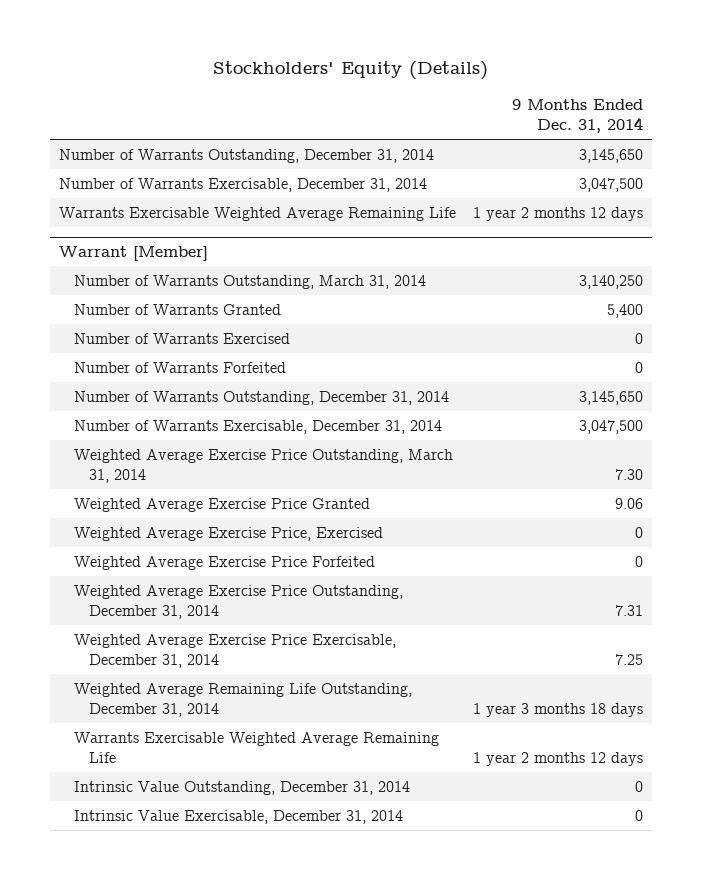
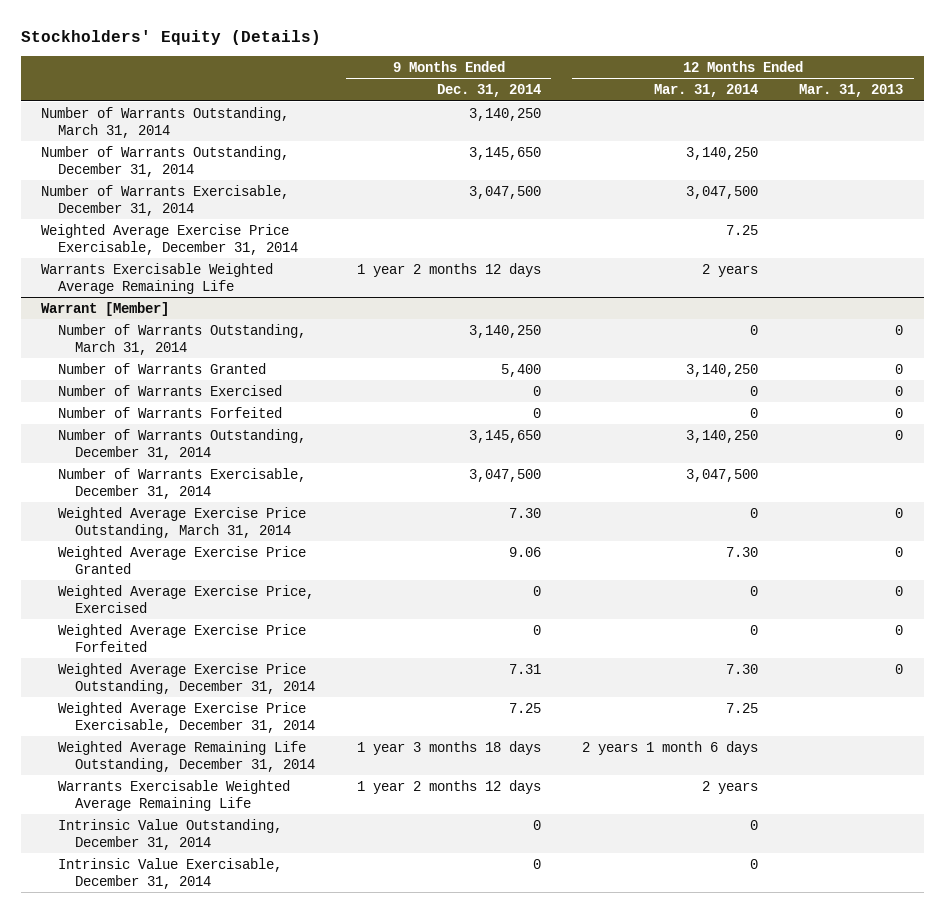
- | 9 Months Ended Dec. 31, 2014
+ | 9 Months Ended Dec. 31, 2014 | 12 Months Ended Mar. 31, 2014 | 12 Months Ended Mar. 31, 2013
+ Number of Warrants Outstanding, March 31, 2014 | 3,140,250 | |
+ Weighted Average Exercise Price Exercisable, December 31, 2014 | | 7.25 |

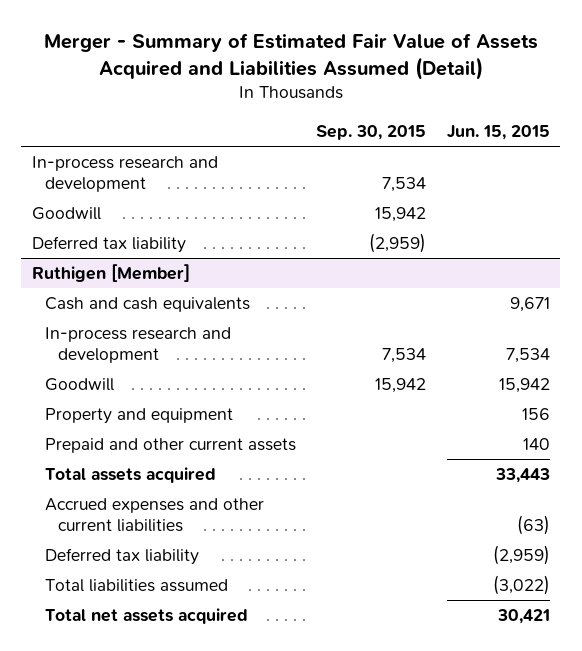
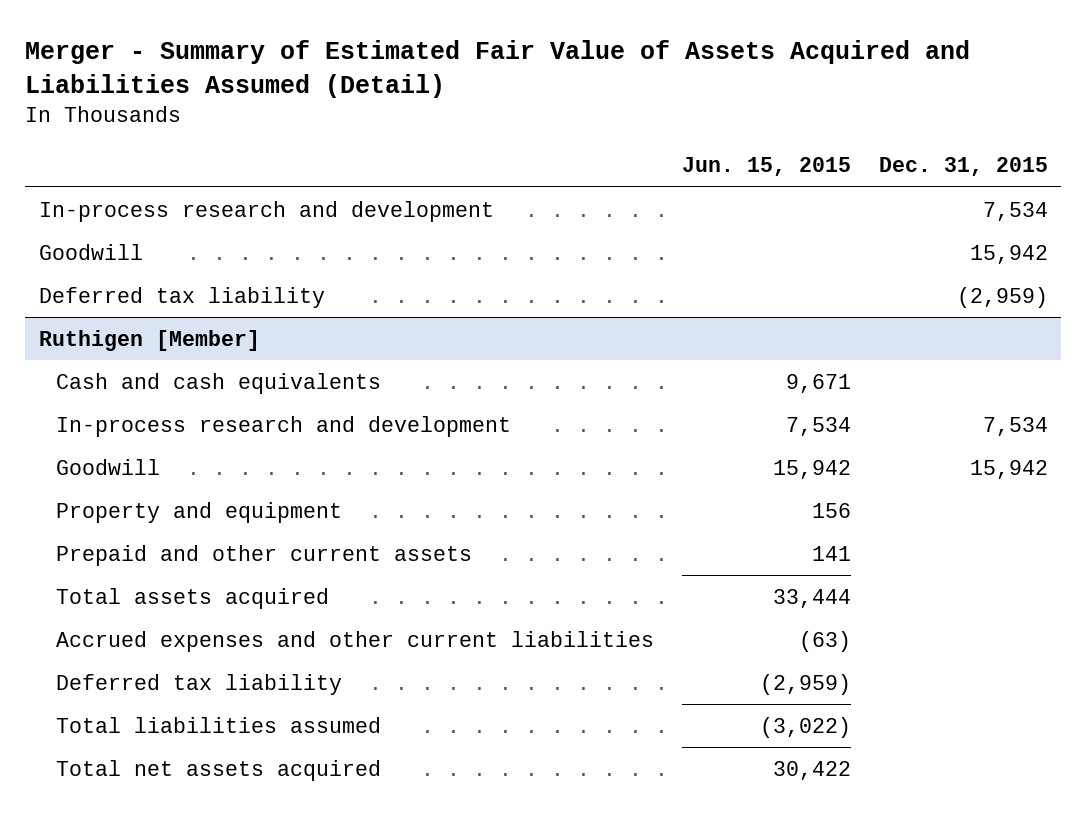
- | Sep. 30, 2015 | Jun. 15, 2015
+ | Jun. 15, 2015 | Dec. 31, 2015
@ Ruthigen [Member]
- Prepaid and other current assets | | 140
- Total assets acquired | | 33,443
+ Prepaid and other current assets | 141 |
+ Total assets acquired | 33,444 |
- Total net assets acquired | | 30,421
+ Total net assets acquired | 30,422 |

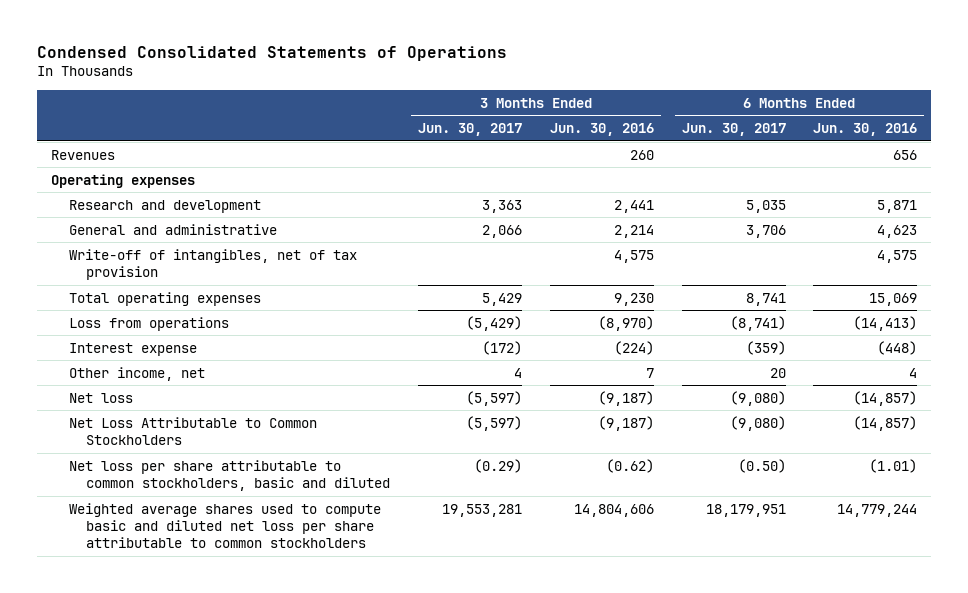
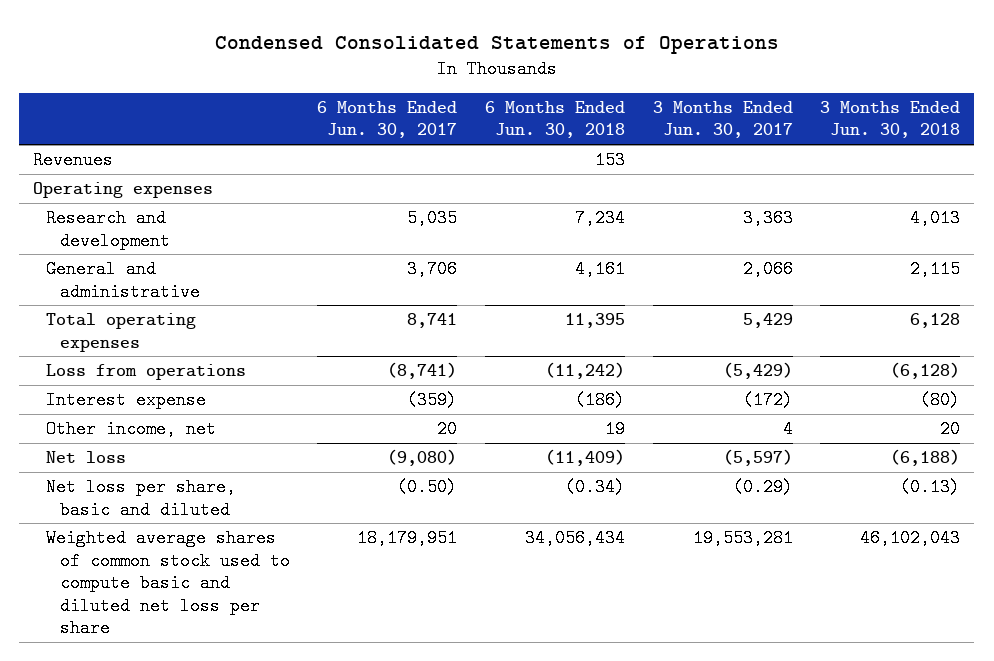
- | 3 Months Ended Jun. 30, 2017 | 3 Months Ended Jun. 30, 2016 | 6 Months Ended Jun. 30, 2017 | 6 Months Ended Jun. 30, 2016
+ | 6 Months Ended Jun. 30, 2017 | 6 Months Ended Jun. 30, 2018 | 3 Months Ended Jun. 30, 2017 | 3 Months Ended Jun. 30, 2018
- Write-off of intangibles, net of tax provision | | 4,575 | | 4,575
- Net Loss Attributable to Common Stockholders | (5,597) | (9,187) | (9,080) | (14,857)
- Net loss per share attributable to common stockholders, basic and diluted | (0.29) | (0.62) | (0.50) | (1.01)
- Weighted average shares used to compute basic and diluted net loss per share attributable to common stockholders | 19,553,281 | 14,804,606 | 18,179,951 | 14,779,244
+ Net loss per share, basic and diluted | (0.50) | (0.34) | (0.29) | (0.13)
+ Weighted average shares of common stock used to compute basic and diluted net loss per share | 18,179,951 | 34,056,434 | 19,553,281 | 46,102,043

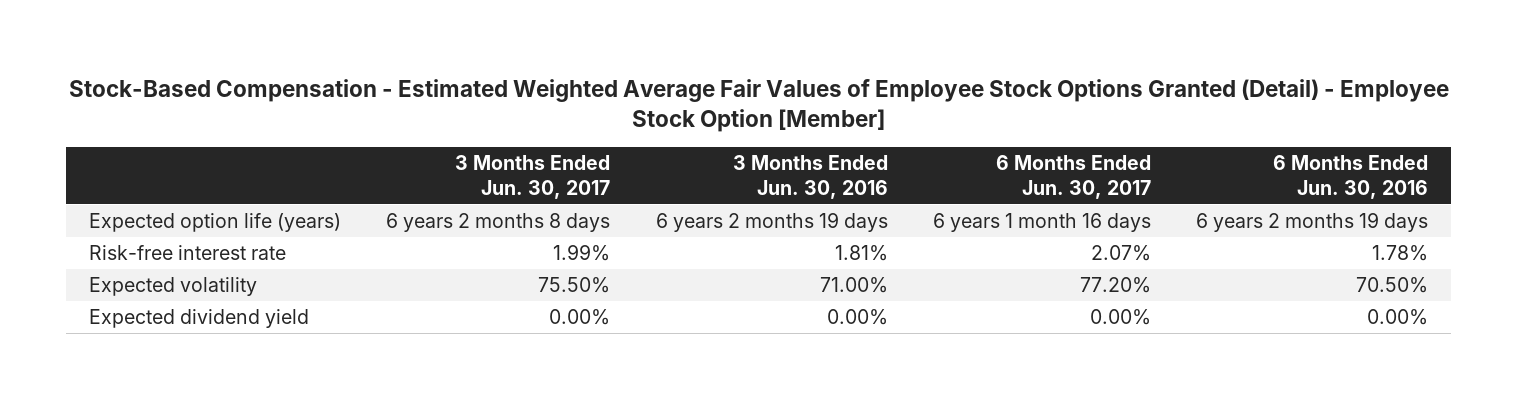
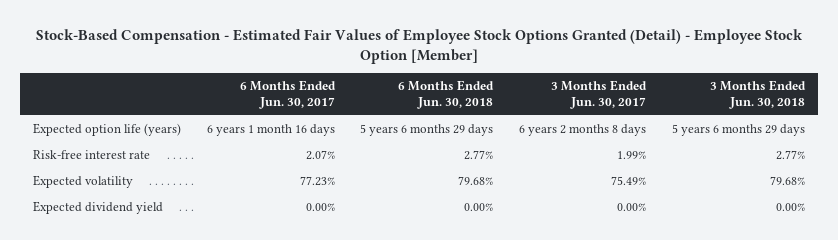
- Stock-Based Compensation - Estimated Weighted Average Fair Values of Employee Stock Options Granted (Detail) - Employee Stock Option [Member]
+ Stock-Based Compensation - Estimated Fair Values of Employee Stock Options Granted (Detail) - Employee Stock Option [Member]
- | 3 Months Ended Jun. 30, 2017 | 3 Months Ended Jun. 30, 2016 | 6 Months Ended Jun. 30, 2017 | 6 Months Ended Jun. 30, 2016
+ | 6 Months Ended Jun. 30, 2017 | 6 Months Ended Jun. 30, 2018 | 3 Months Ended Jun. 30, 2017 | 3 Months Ended Jun. 30, 2018
- Expected volatility | 75.50% | 71.00% | 77.20% | 70.50%
+ Expected volatility | 77.23% | 79.68% | 75.49% | 79.68%

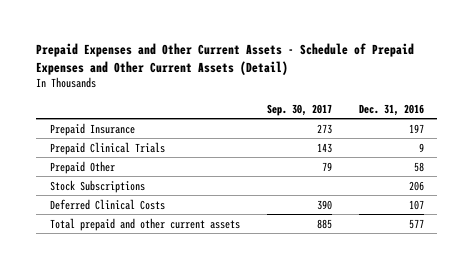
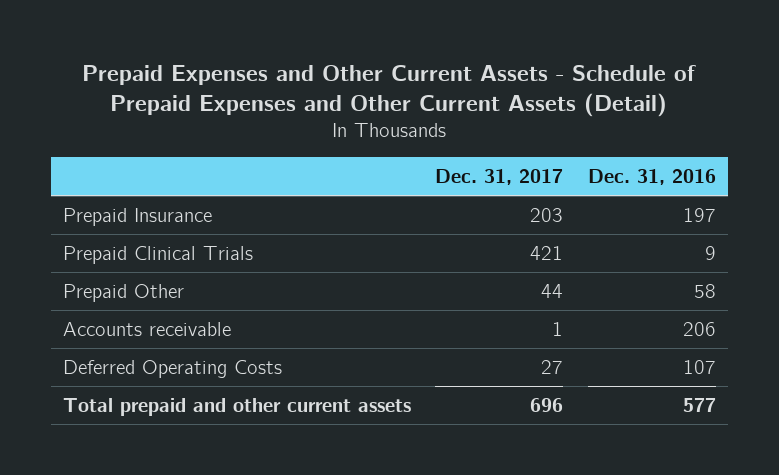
- | Sep. 30, 2017 | Dec. 31, 2016
+ | Dec. 31, 2017 | Dec. 31, 2016
- Stock Subscriptions | | 206
- Deferred Clinical Costs | 390 | 107
+ Accounts receivable | 1 | 206
+ Deferred Operating Costs | 27 | 107

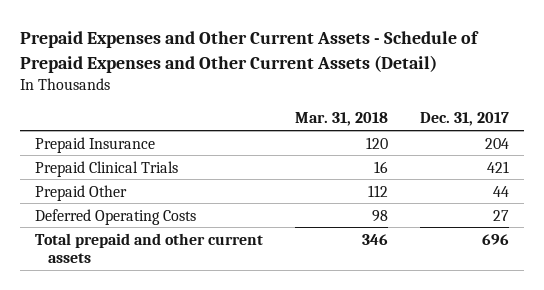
- | Dec. 31, 2017 | Dec. 31, 2016
+ | Mar. 31, 2018 | Dec. 31, 2017
- Prepaid Insurance | 203 | 197
+ Prepaid Insurance | 120 | 204
- Accounts receivable | 1 | 206

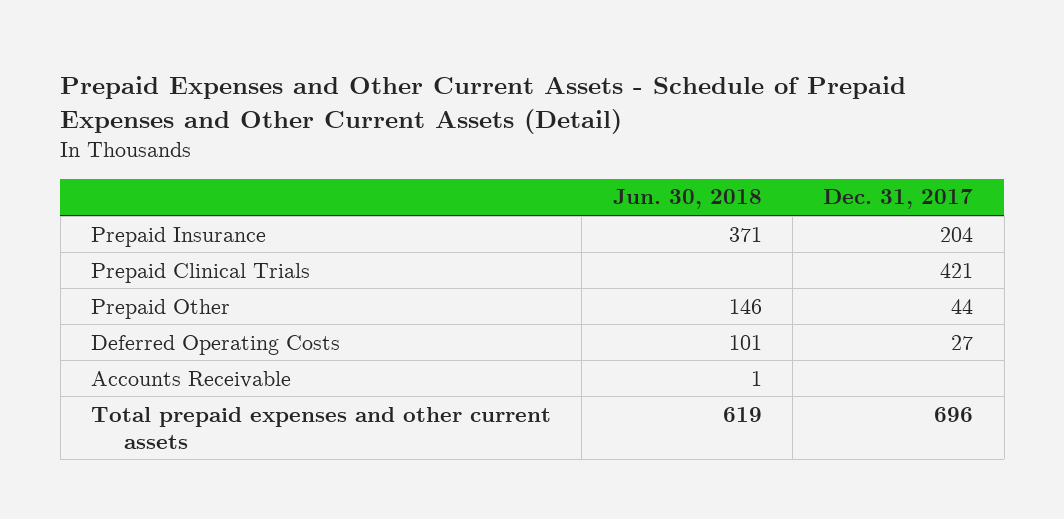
- | Mar. 31, 2018 | Dec. 31, 2017
+ | Jun. 30, 2018 | Dec. 31, 2017
- Total prepaid and other current assets | 346 | 696
+ Accounts Receivable | 1 |
+ Total prepaid expenses and other current assets | 619 | 696

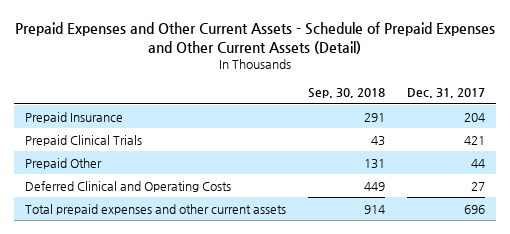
- | Jun. 30, 2018 | Dec. 31, 2017
+ | Sep. 30, 2018 | Dec. 31, 2017
- Deferred Operating Costs | 101 | 27
- Accounts Receivable | 1 |
+ Deferred Clinical and Operating Costs | 449 | 27

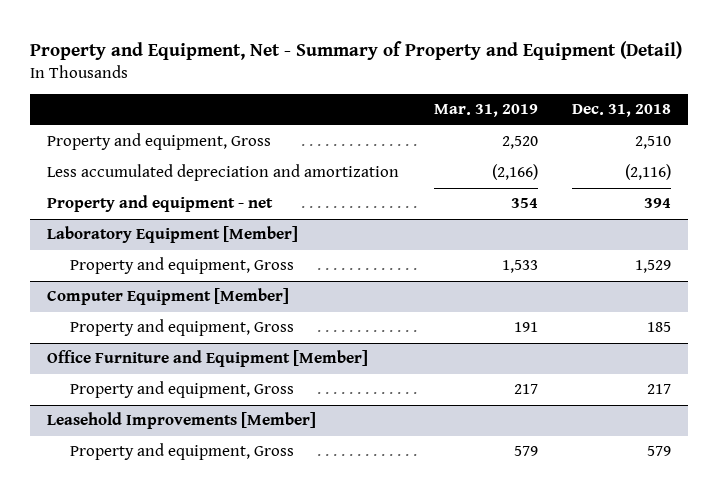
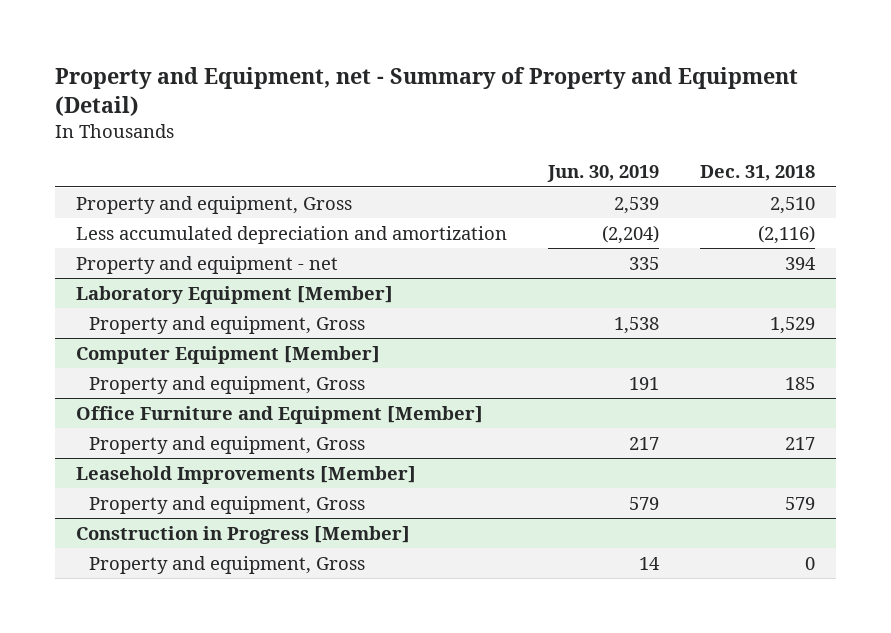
- Property and Equipment, Net - Summary of Property and Equipment (Detail)
+ Property and Equipment, net - Summary of Property and Equipment (Detail)
- | Mar. 31, 2019 | Dec. 31, 2018
+ | Jun. 30, 2019 | Dec. 31, 2018
+ Construction in Progress [Member]
+ Property and equipment, Gross | 14 | 0

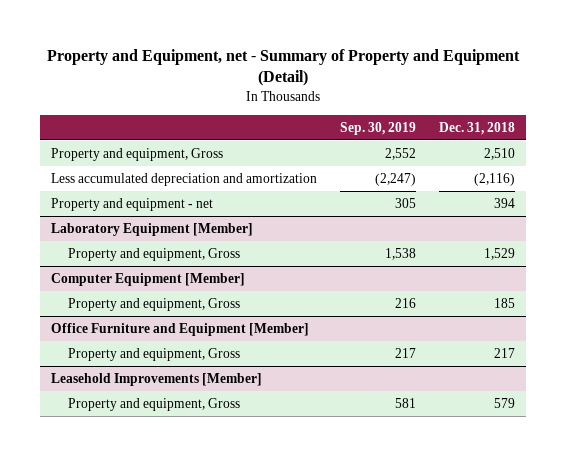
- | Jun. 30, 2019 | Dec. 31, 2018
+ | Sep. 30, 2019 | Dec. 31, 2018
- Construction in Progress [Member]
- Property and equipment, Gross | 14 | 0

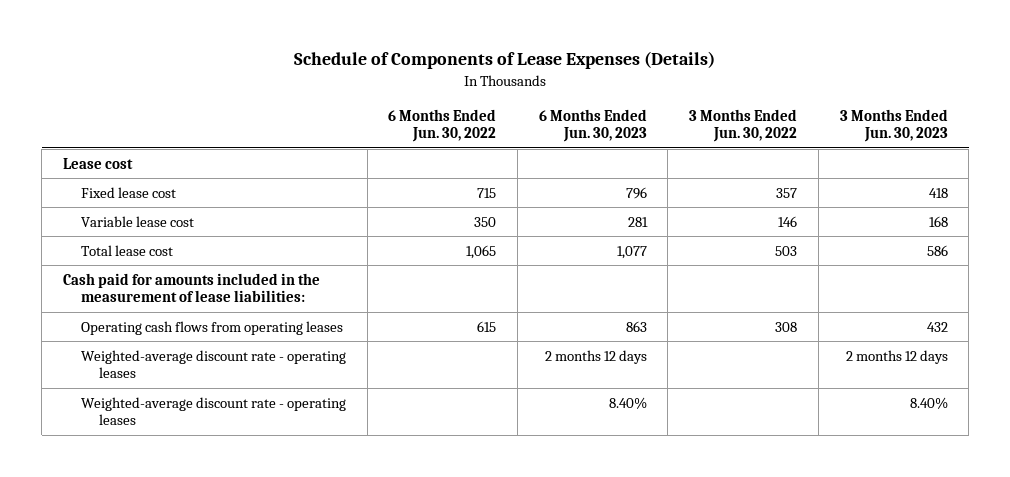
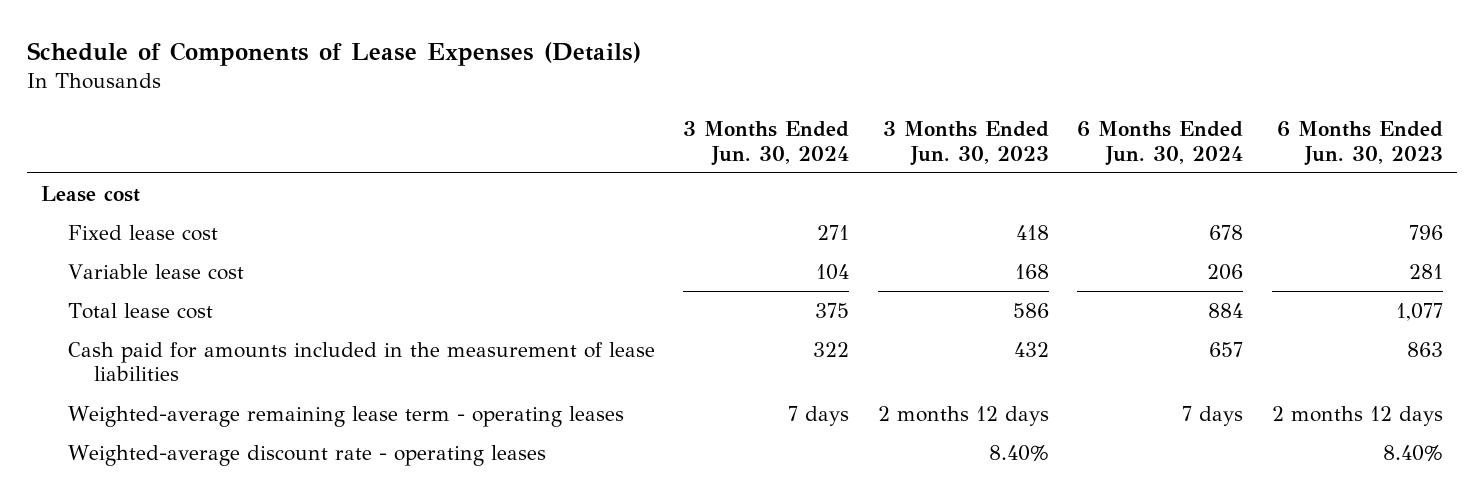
- | 6 Months Ended Jun. 30, 2022 | 6 Months Ended Jun. 30, 2023 | 3 Months Ended Jun. 30, 2022 | 3 Months Ended Jun. 30, 2023
+ | 3 Months Ended Jun. 30, 2024 | 3 Months Ended Jun. 30, 2023 | 6 Months Ended Jun. 30, 2024 | 6 Months Ended Jun. 30, 2023
- Cash paid for amounts included in the measurement of lease liabilities:
- Operating cash flows from operating leases | 615 | 863 | 308 | 432
- Weighted-average discount rate - operating leases | | 2 months 12 days | | 2 months 12 days
+ Cash paid for amounts included in the measurement of lease liabilities | 322 | 432 | 657 | 863
+ Weighted-average remaining lease term - operating leases | 7 days | 2 months 12 days | 7 days | 2 months 12 days

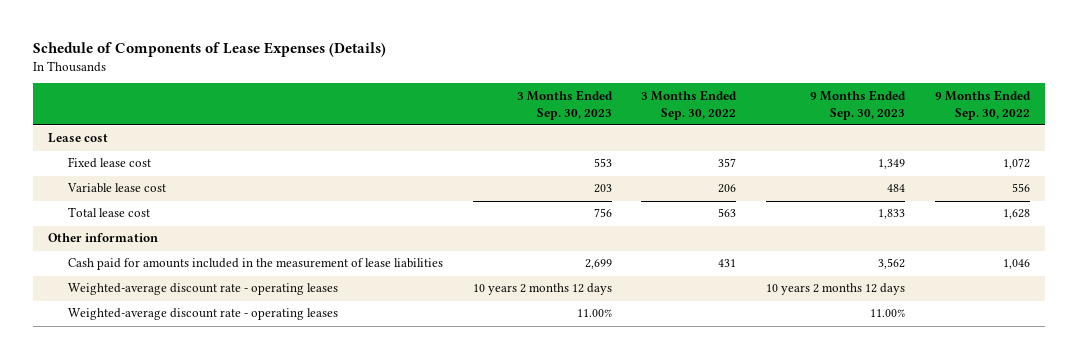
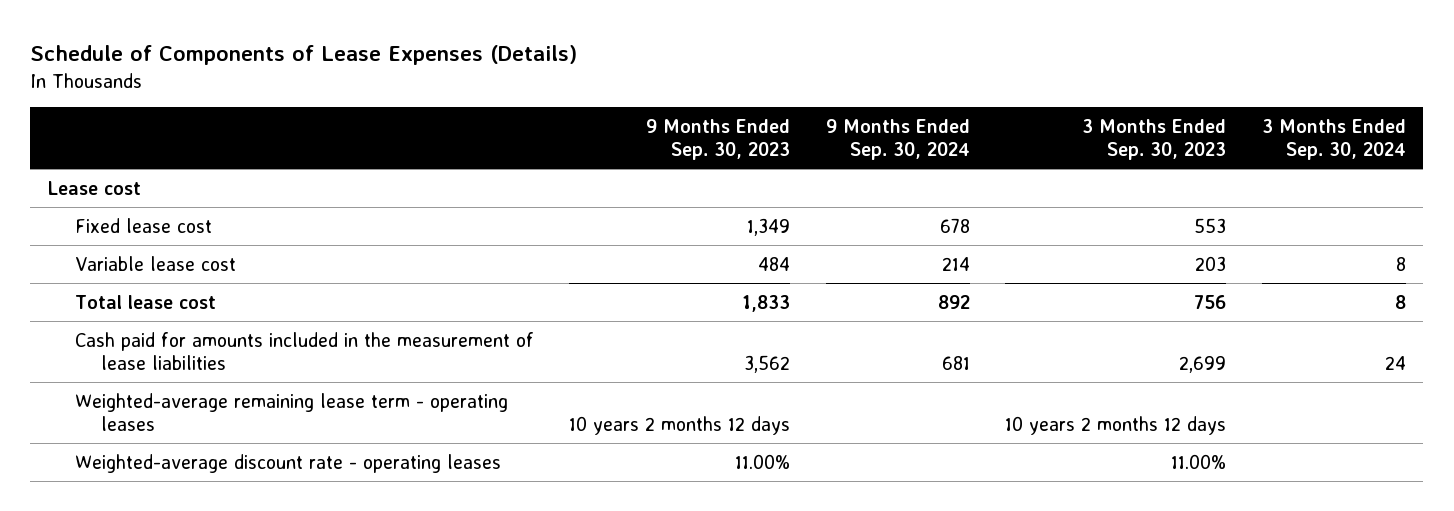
- | 3 Months Ended Sep. 30, 2023 | 3 Months Ended Sep. 30, 2022 | 9 Months Ended Sep. 30, 2023 | 9 Months Ended Sep. 30, 2022
+ | 9 Months Ended Sep. 30, 2023 | 9 Months Ended Sep. 30, 2024 | 3 Months Ended Sep. 30, 2023 | 3 Months Ended Sep. 30, 2024
- Other information
- Weighted-average discount rate - operating leases | 10 years 2 months 12 days | | 10 years 2 months 12 days |
+ Weighted-average remaining lease term - operating leases | 10 years 2 months 12 days | | 10 years 2 months 12 days |

